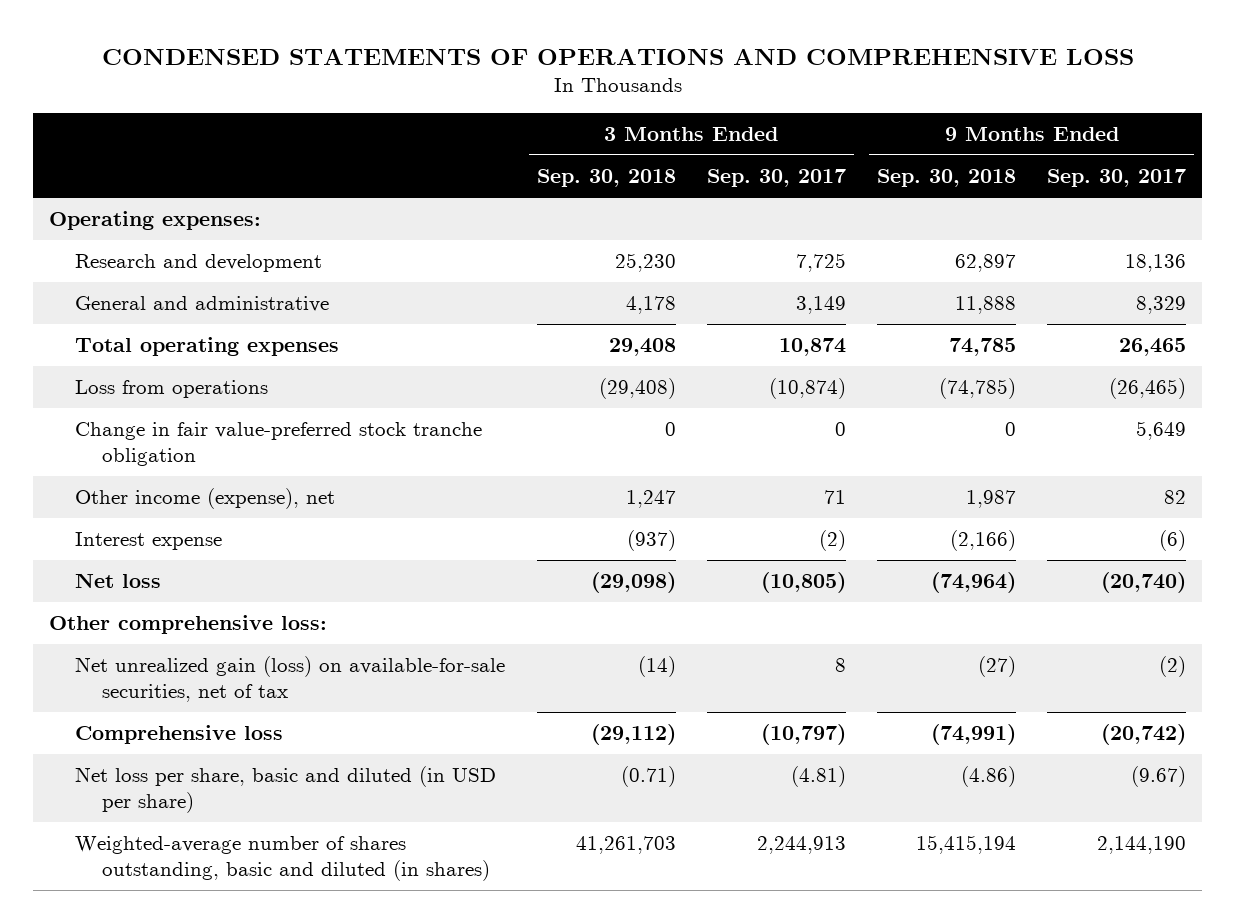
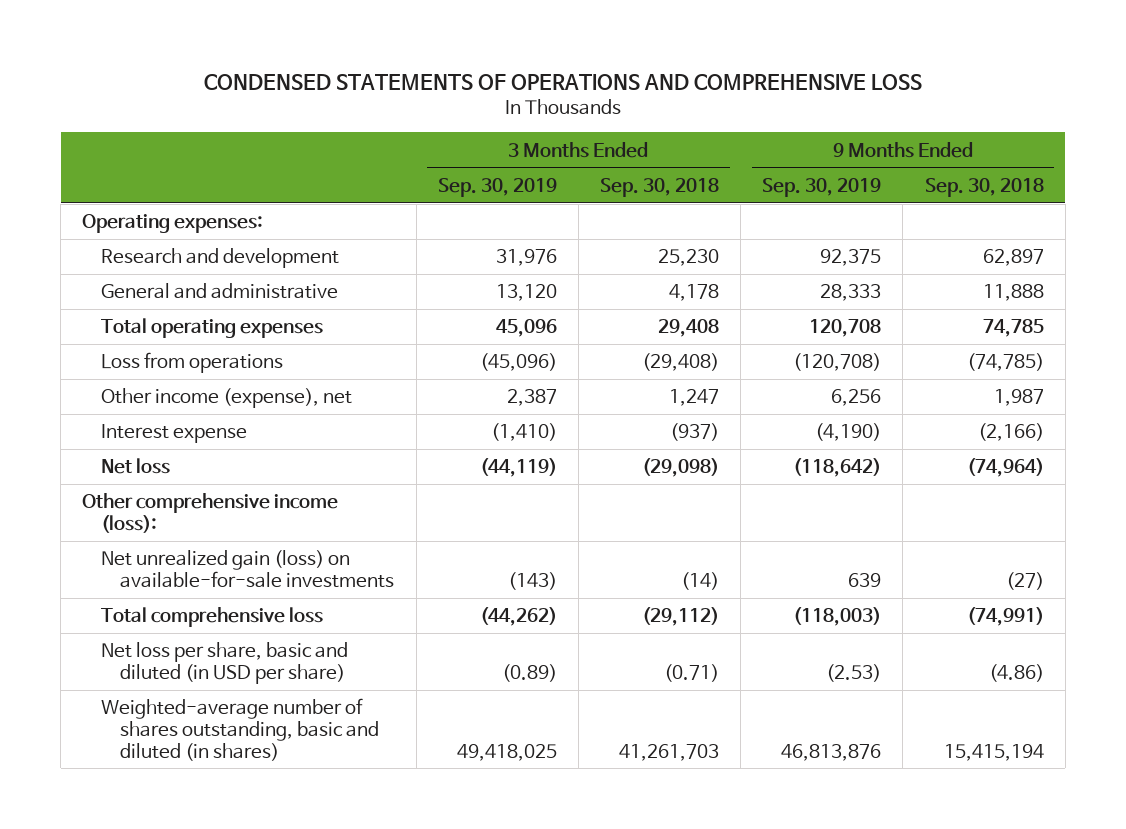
- | 3 Months Ended Sep. 30, 2018 | 3 Months Ended Sep. 30, 2017 | 9 Months Ended Sep. 30, 2018 | 9 Months Ended Sep. 30, 2017
+ | 3 Months Ended Sep. 30, 2019 | 3 Months Ended Sep. 30, 2018 | 9 Months Ended Sep. 30, 2019 | 9 Months Ended Sep. 30, 2018
- Change in fair value-preferred stock tranche obligation | 0 | 0 | 0 | 5,649
- Other comprehensive loss:
- Net unrealized gain (loss) on available-for-sale securities, net of tax | (14) | 8 | (27) | (2)
- Comprehensive loss | (29,112) | (10,797) | (74,991) | (20,742)
+ Other comprehensive income (loss):
+ Net unrealized gain (loss) on available-for-sale investments | (143) | (14) | 639 | (27)
+ Total comprehensive loss | (44,262) | (29,112) | (118,003) | (74,991)

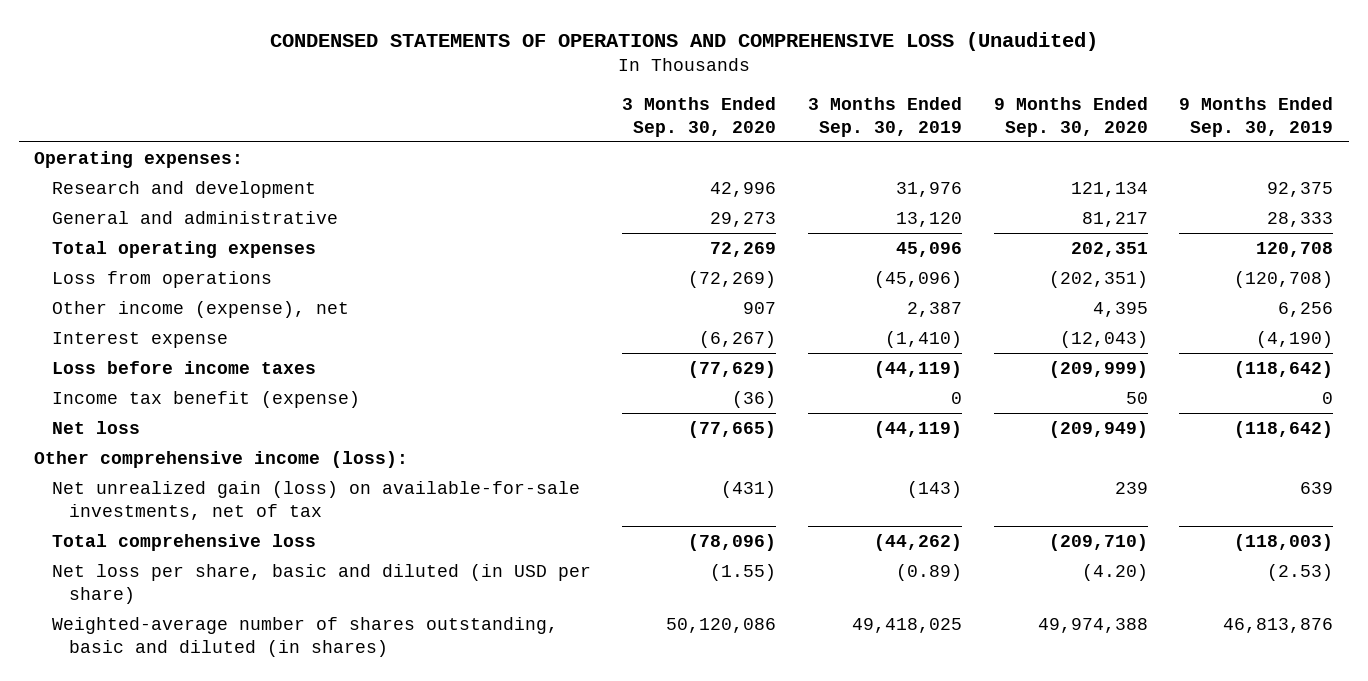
- CONDENSED STATEMENTS OF OPERATIONS AND COMPREHENSIVE LOSS
+ CONDENSED STATEMENTS OF OPERATIONS AND COMPREHENSIVE LOSS (Unaudited)
- | 3 Months Ended Sep. 30, 2019 | 3 Months Ended Sep. 30, 2018 | 9 Months Ended Sep. 30, 2019 | 9 Months Ended Sep. 30, 2018
+ | 3 Months Ended Sep. 30, 2020 | 3 Months Ended Sep. 30, 2019 | 9 Months Ended Sep. 30, 2020 | 9 Months Ended Sep. 30, 2019
+ Loss before income taxes | (77,629) | (44,119) | (209,999) | (118,642)
+ Income tax benefit (expense) | (36) | 0 | 50 | 0
- Net unrealized gain (loss) on available-for-sale investments | (143) | (14) | 639 | (27)
+ Net unrealized gain (loss) on available-for-sale investments, net of tax | (431) | (143) | 239 | 639

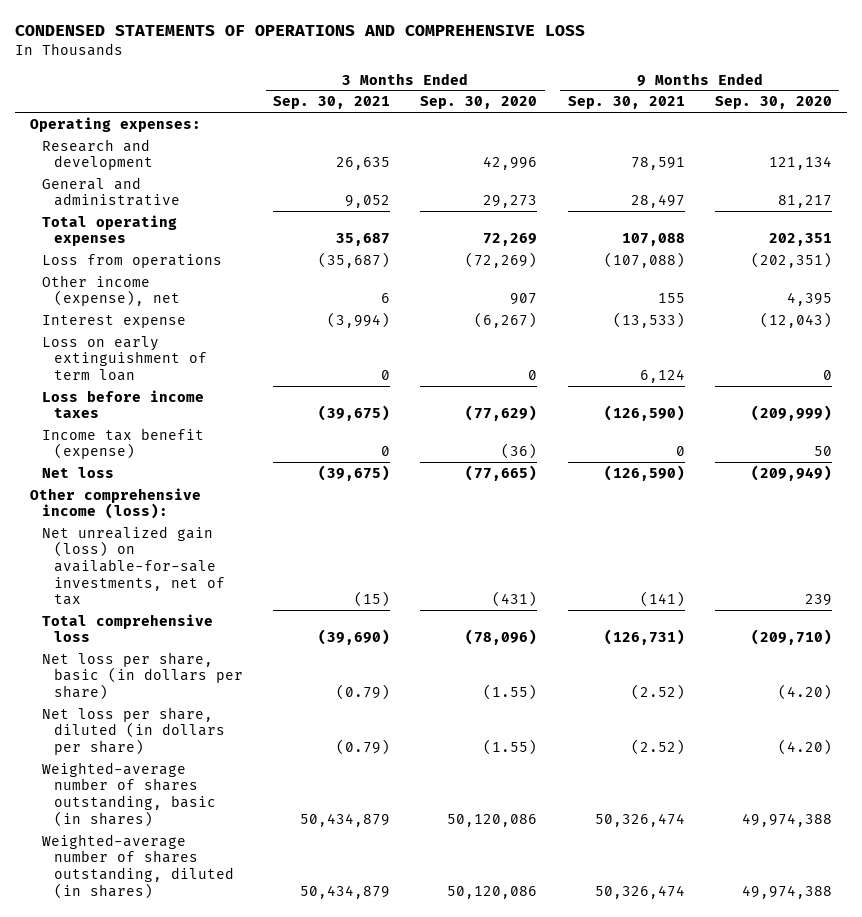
- CONDENSED STATEMENTS OF OPERATIONS AND COMPREHENSIVE LOSS (Unaudited)
+ CONDENSED STATEMENTS OF OPERATIONS AND COMPREHENSIVE LOSS
- | 3 Months Ended Sep. 30, 2020 | 3 Months Ended Sep. 30, 2019 | 9 Months Ended Sep. 30, 2020 | 9 Months Ended Sep. 30, 2019
+ | 3 Months Ended Sep. 30, 2021 | 3 Months Ended Sep. 30, 2020 | 9 Months Ended Sep. 30, 2021 | 9 Months Ended Sep. 30, 2020
+ Loss on early extinguishment of term loan | 0 | 0 | 6,124 | 0
- Net loss per share, basic and diluted (in USD per share) | (1.55) | (0.89) | (4.20) | (2.53)
- Weighted-average number of shares outstanding, basic and diluted (in shares) | 50,120,086 | 49,418,025 | 49,974,388 | 46,813,876
+ Net loss per share, basic (in dollars per share) | (0.79) | (1.55) | (2.52) | (4.20)
+ Net loss per share, diluted (in dollars per share) | (0.79) | (1.55) | (2.52) | (4.20)
+ Weighted-average number of shares outstanding, basic (in shares) | 50,434,879 | 50,120,086 | 50,326,474 | 49,974,388
+ Weighted-average number of shares outstanding, diluted (in shares) | 50,434,879 | 50,120,086 | 50,326,474 | 49,974,388

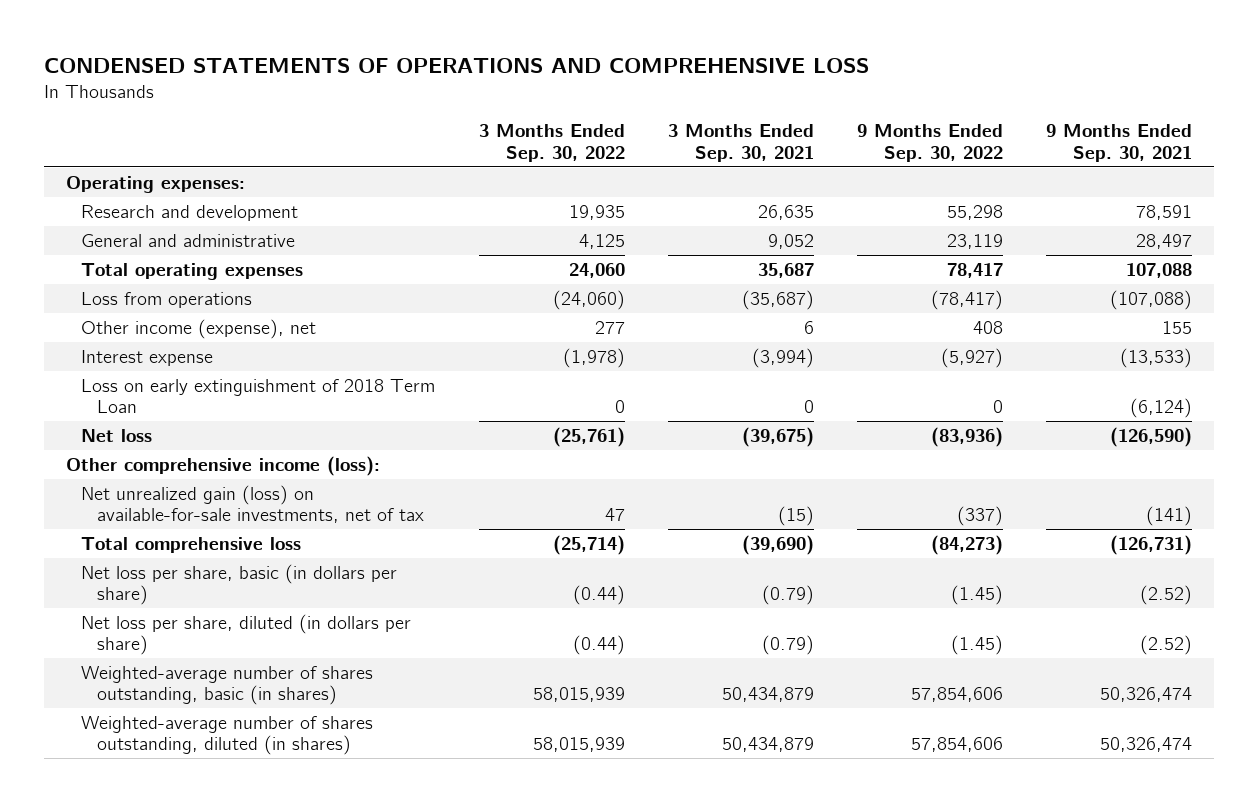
- | 3 Months Ended Sep. 30, 2021 | 3 Months Ended Sep. 30, 2020 | 9 Months Ended Sep. 30, 2021 | 9 Months Ended Sep. 30, 2020
+ | 3 Months Ended Sep. 30, 2022 | 3 Months Ended Sep. 30, 2021 | 9 Months Ended Sep. 30, 2022 | 9 Months Ended Sep. 30, 2021
- Loss on early extinguishment of term loan | 0 | 0 | 6,124 | 0
- Loss before income taxes | (39,675) | (77,629) | (126,590) | (209,999)
- Income tax benefit (expense) | 0 | (36) | 0 | 50
+ Loss on early extinguishment of 2018 Term Loan | 0 | 0 | 0 | (6,124)

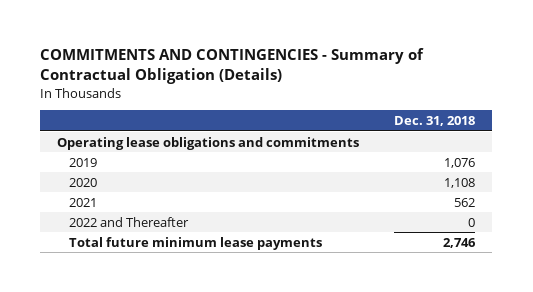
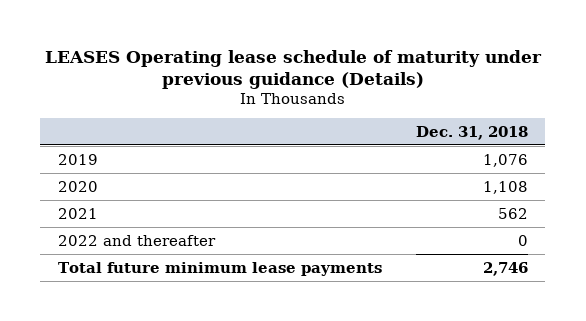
- COMMITMENTS AND CONTINGENCIES - Summary of Contractual Obligation (Details)
+ LEASES Operating lease schedule of maturity under previous guidance (Details)
- Operating lease obligations and commitments
- 2022 and Thereafter | 0
+ 2022 and thereafter | 0

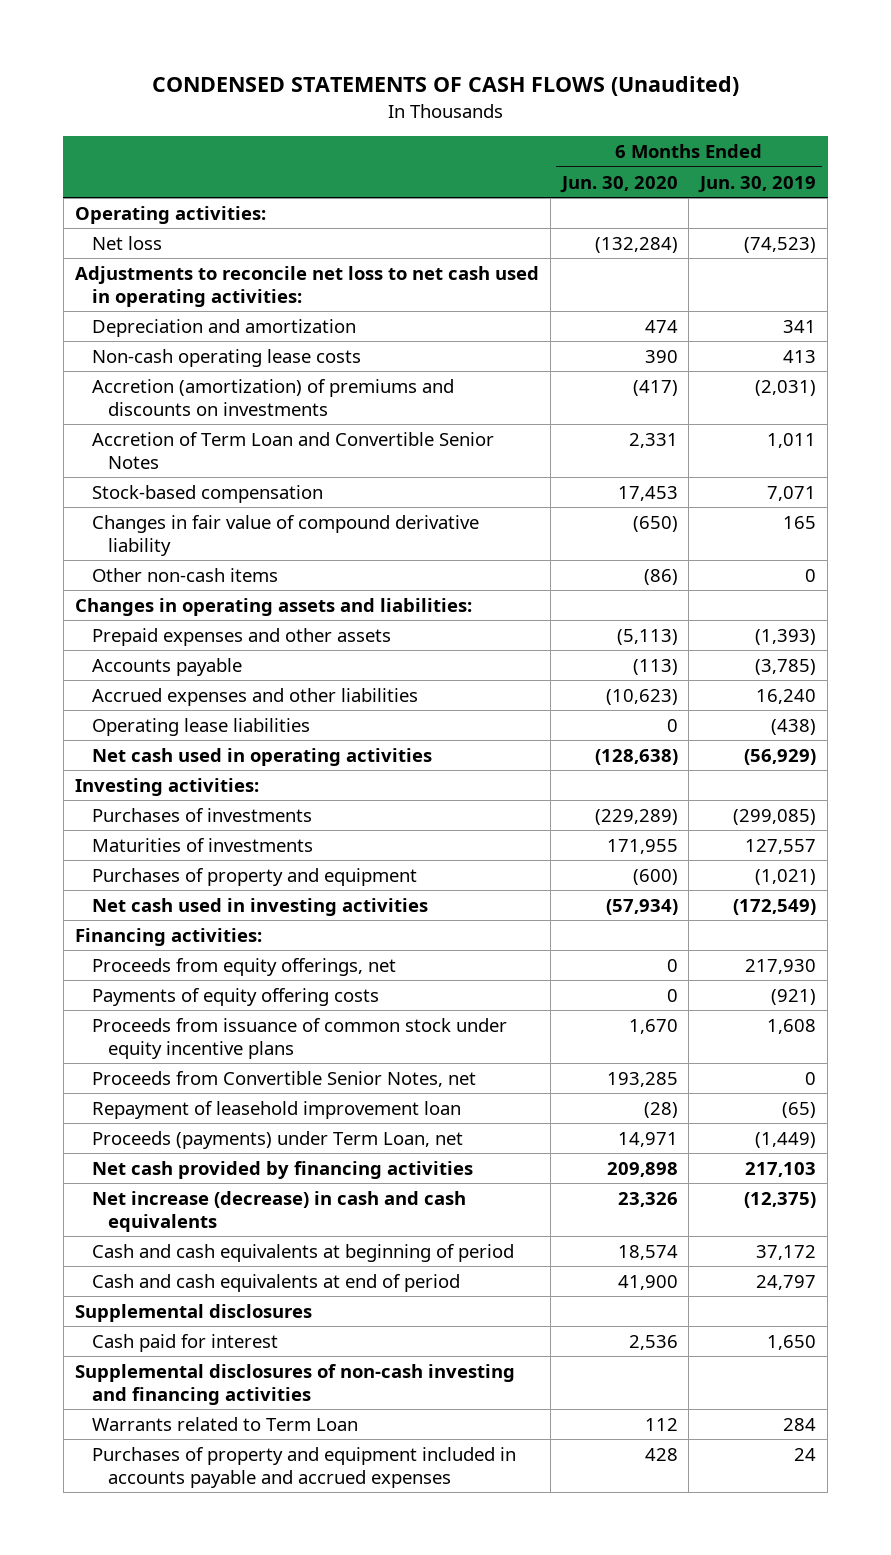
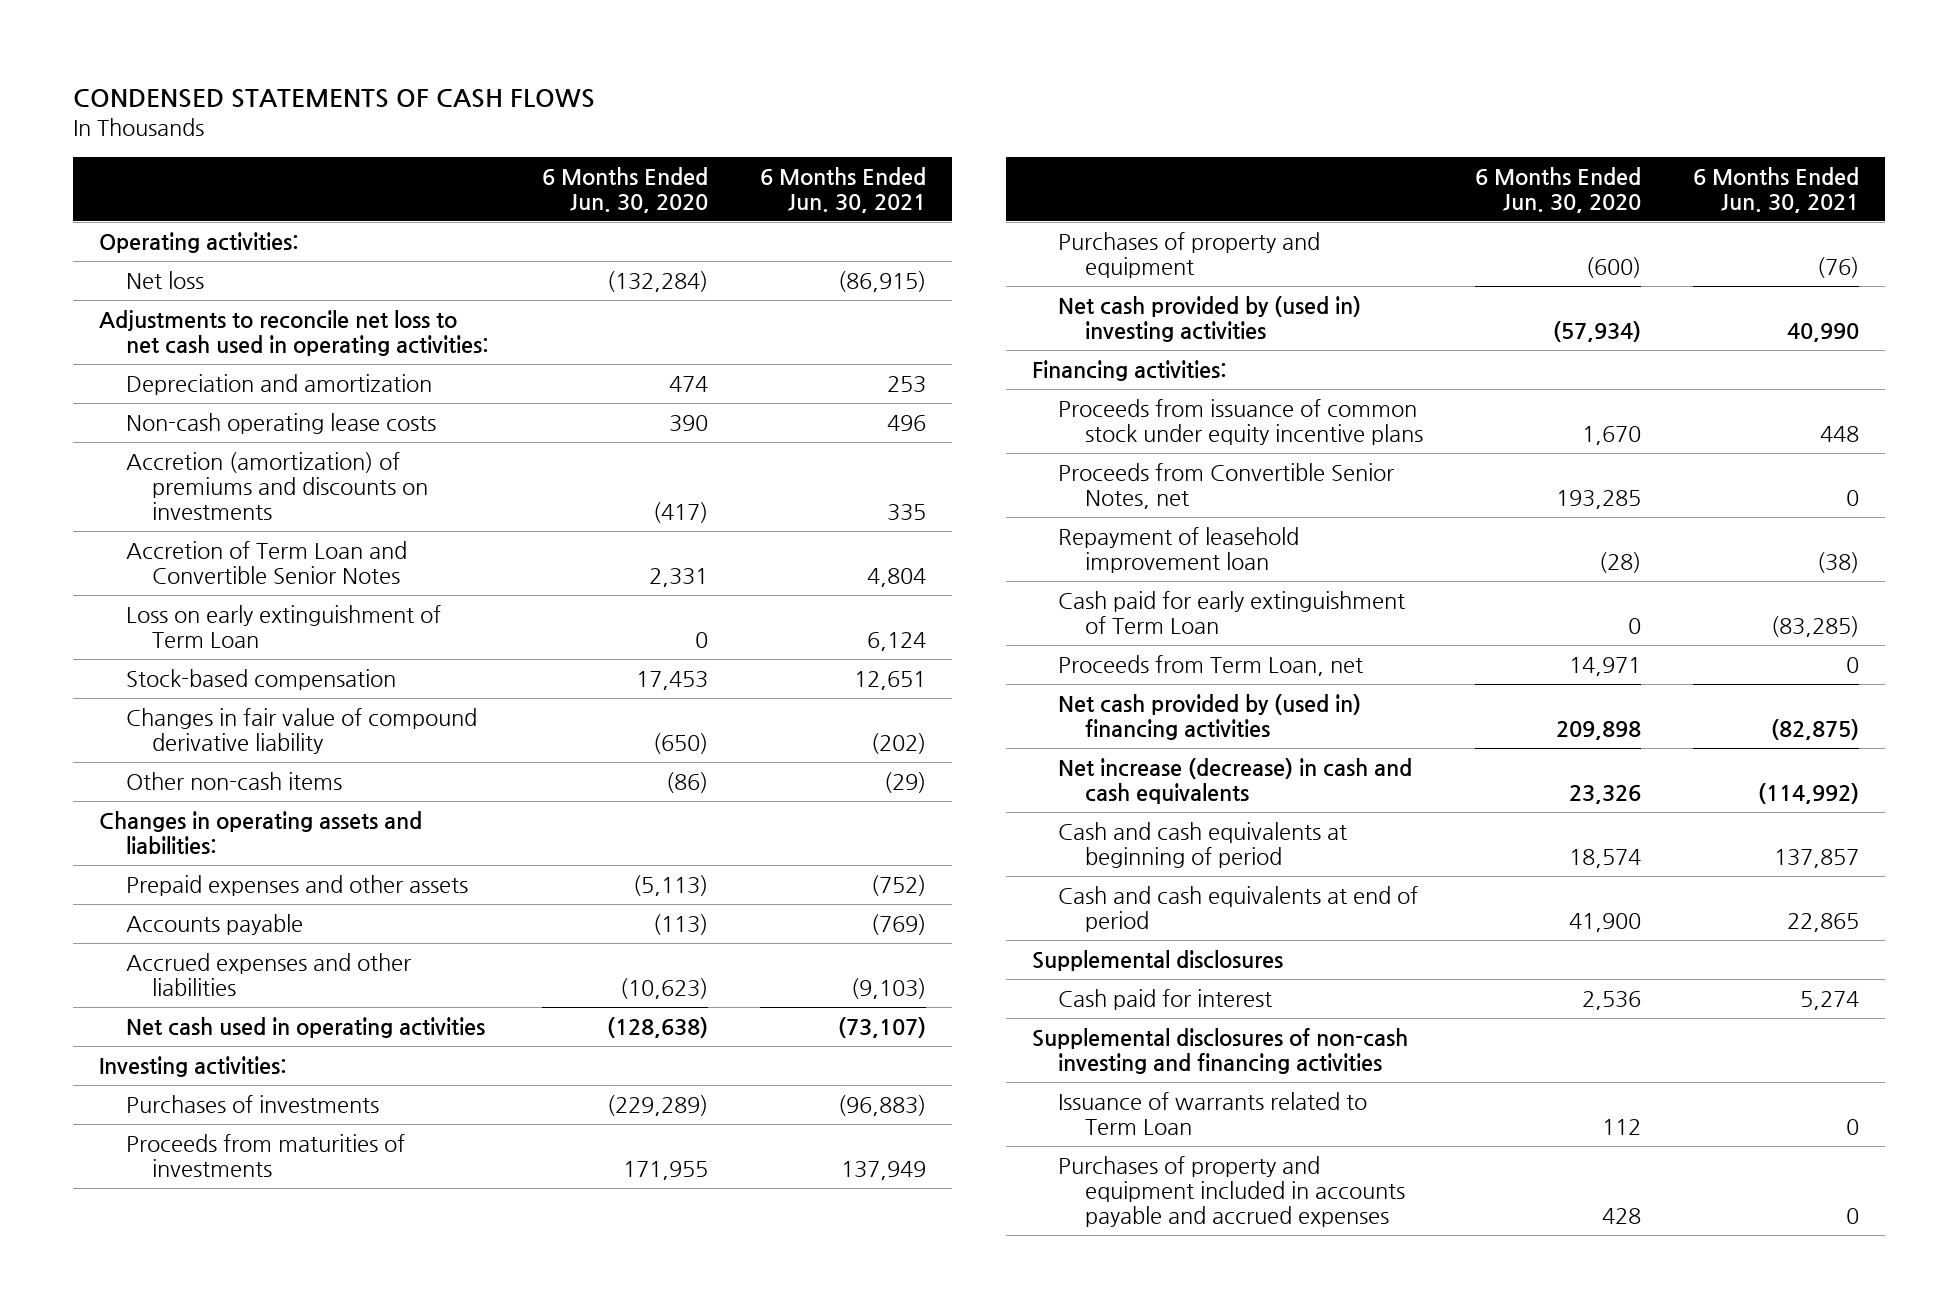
- CONDENSED STATEMENTS OF CASH FLOWS (Unaudited)
+ CONDENSED STATEMENTS OF CASH FLOWS
- | 6 Months Ended Jun. 30, 2020 | 6 Months Ended Jun. 30, 2019
+ | 6 Months Ended Jun. 30, 2020 | 6 Months Ended Jun. 30, 2021
+ Loss on early extinguishment of Term Loan | 0 | 6,124
- Operating lease liabilities | 0 | (438)
- Maturities of investments | 171,955 | 127,557
+ Proceeds from maturities of investments | 171,955 | 137,949
- Net cash used in investing activities | (57,934) | (172,549)
+ Net cash provided by (used in) investing activities | (57,934) | 40,990
- Proceeds from equity offerings, net | 0 | 217,930
- Payments of equity offering costs | 0 | (921)
- Proceeds (payments) under Term Loan, net | 14,971 | (1,449)
- Net cash provided by financing activities | 209,898 | 217,103
+ Cash paid for early extinguishment of Term Loan | 0 | (83,285)
+ Proceeds from Term Loan, net | 14,971 | 0
+ Net cash provided by (used in) financing activities | 209,898 | (82,875)
- Warrants related to Term Loan | 112 | 284
+ Issuance of warrants related to Term Loan | 112 | 0

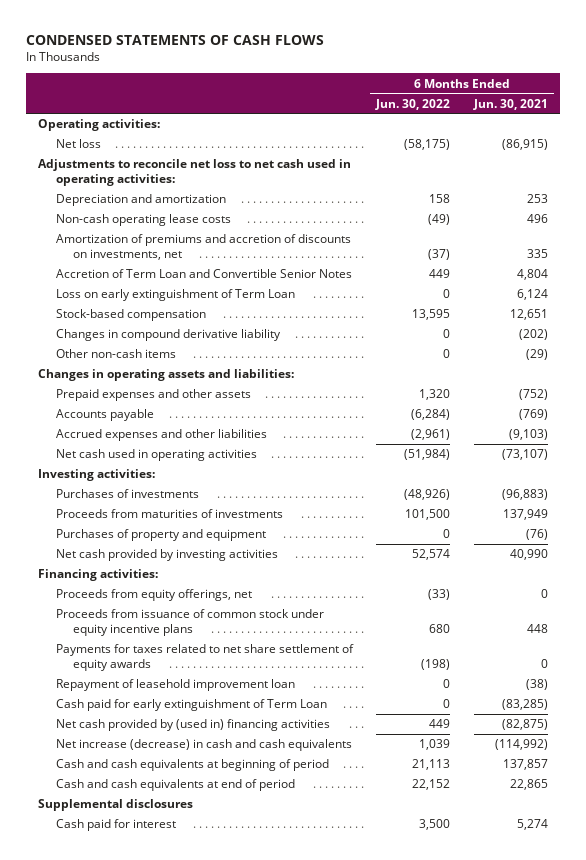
- | 6 Months Ended Jun. 30, 2020 | 6 Months Ended Jun. 30, 2021
+ | 6 Months Ended Jun. 30, 2022 | 6 Months Ended Jun. 30, 2021
- Accretion (amortization) of premiums and discounts on investments | (417) | 335
+ Amortization of premiums and accretion of discounts on investments, net | (37) | 335
- Changes in fair value of compound derivative liability | (650) | (202)
+ Changes in compound derivative liability | 0 | (202)
- Net cash provided by (used in) investing activities | (57,934) | 40,990
+ Net cash provided by investing activities | 52,574 | 40,990
+ Proceeds from equity offerings, net | (33) | 0
- Proceeds from Convertible Senior Notes, net | 193,285 | 0
+ Payments for taxes related to net share settlement of equity awards | (198) | 0
- Proceeds from Term Loan, net | 14,971 | 0
- Supplemental disclosures of non-cash investing and financing activities
- Issuance of warrants related to Term Loan | 112 | 0
- Purchases of property and equipment included in accounts payable and accrued expenses | 428 | 0

